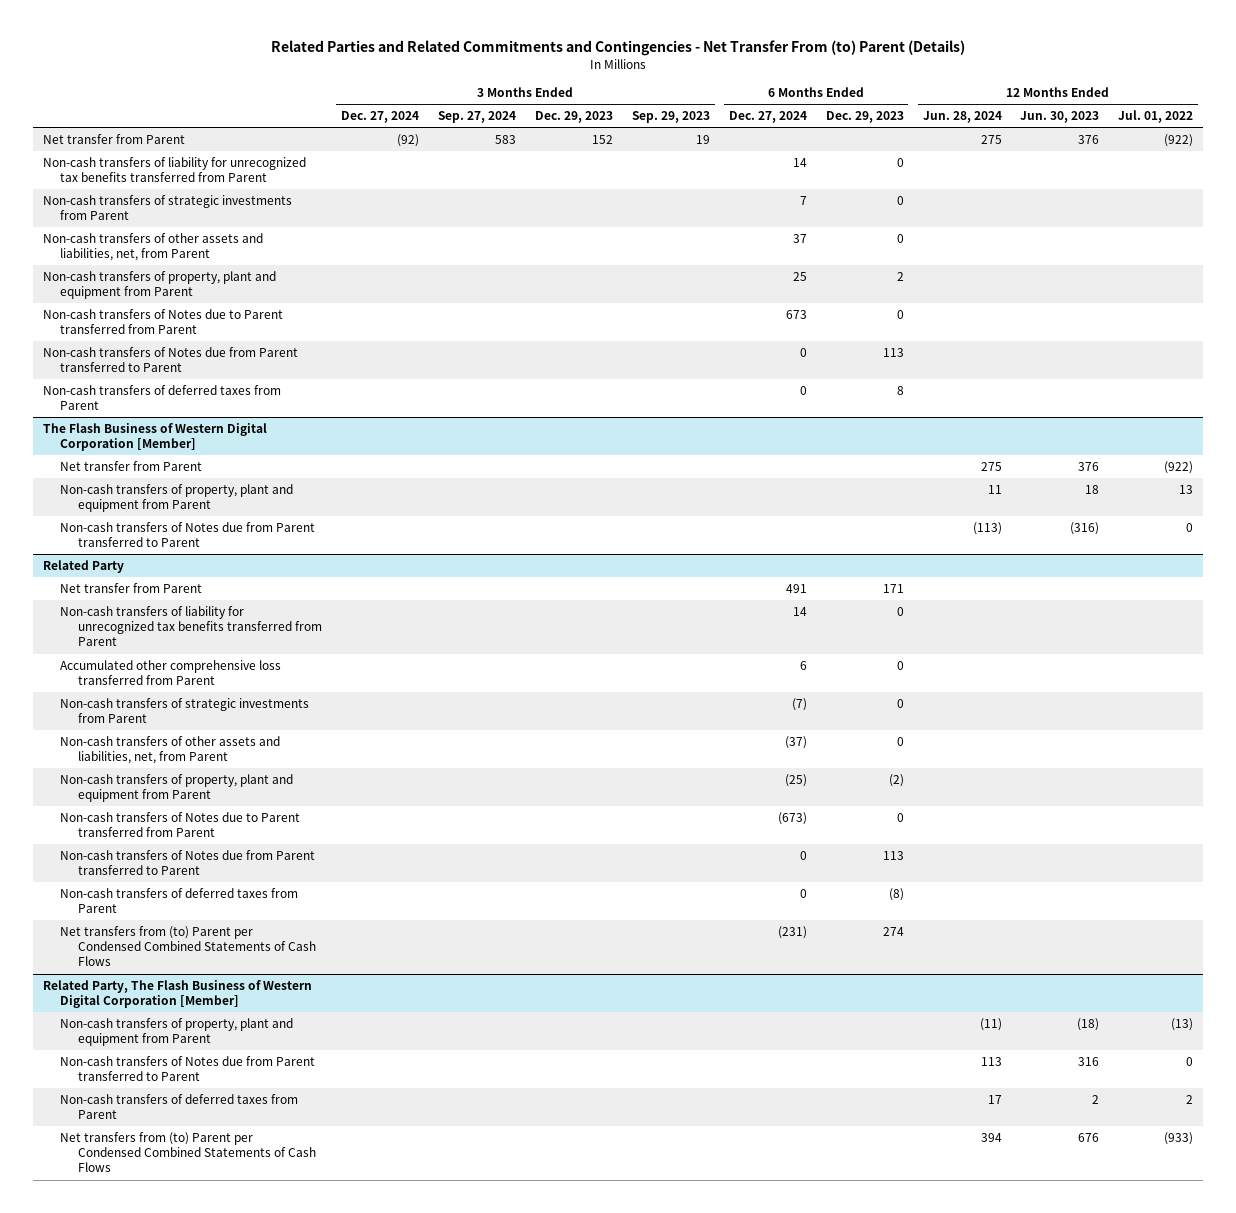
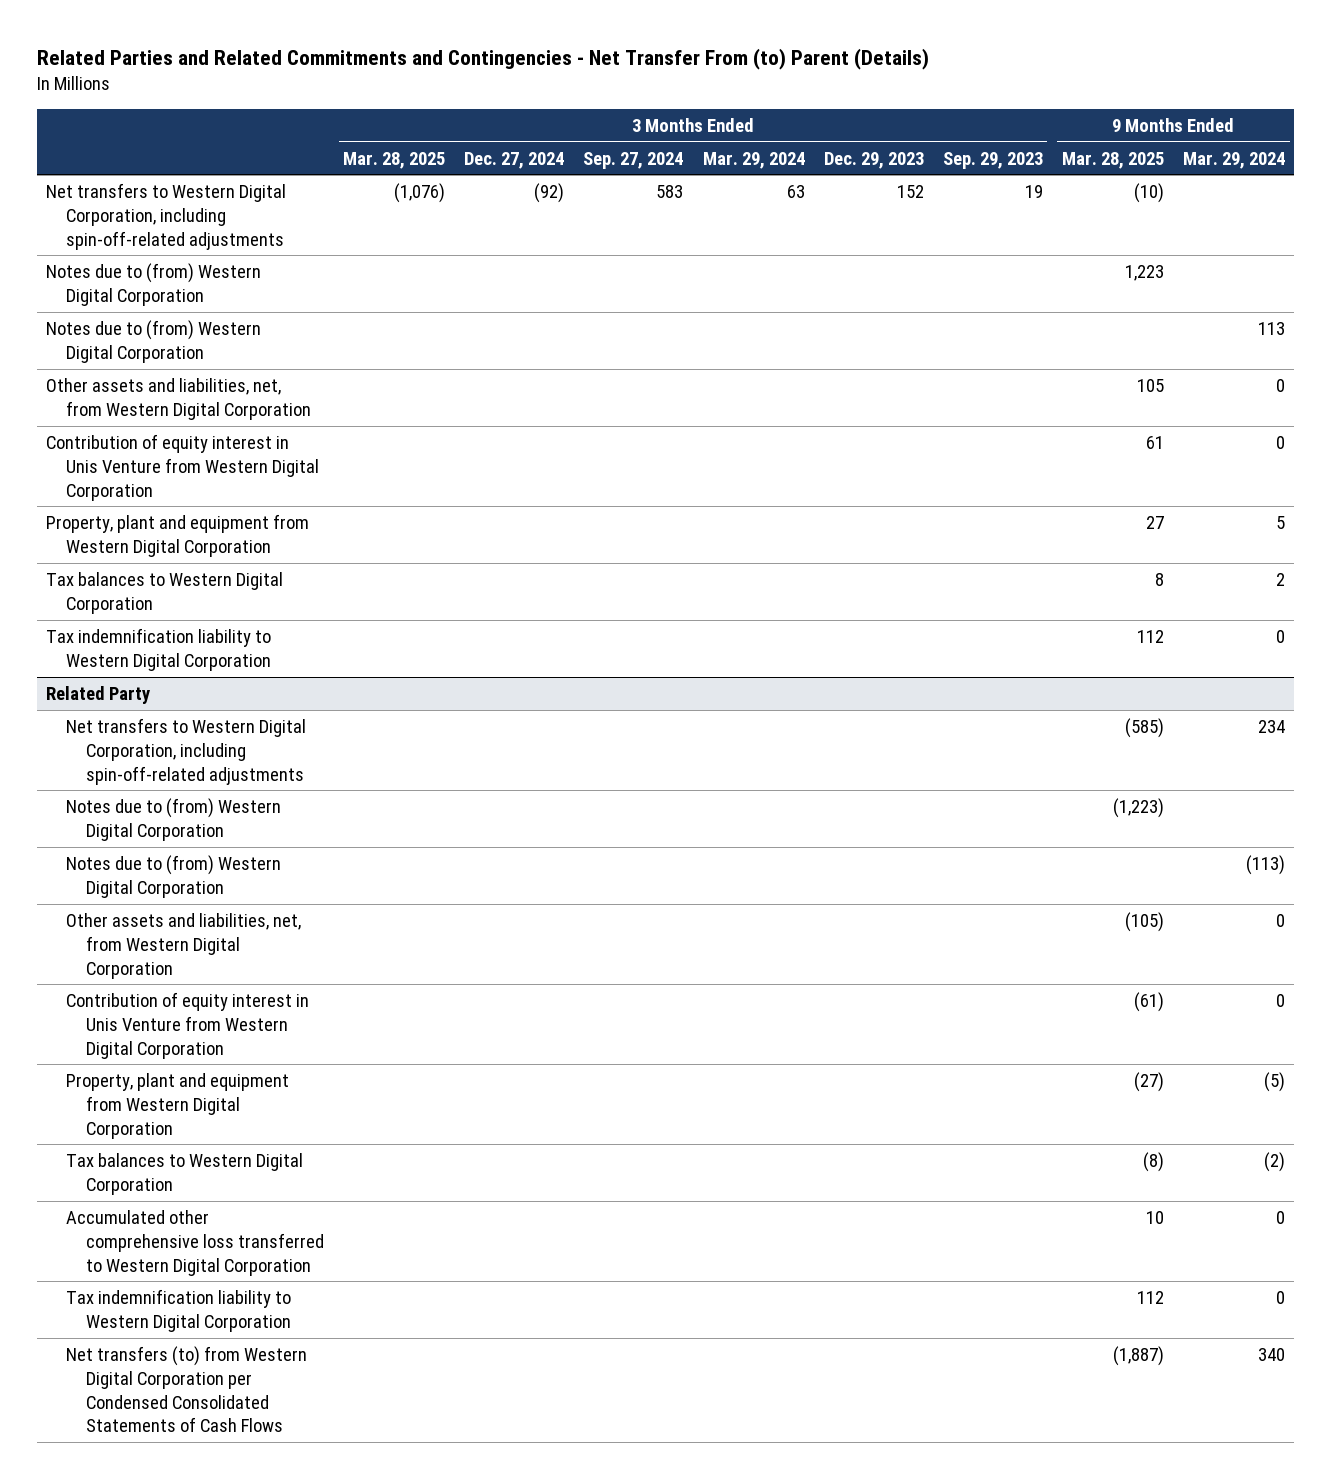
- | 3 Months Ended Dec. 27, 2024 | 3 Months Ended Sep. 27, 2024 | 3 Months Ended Dec. 29, 2023 | 3 Months Ended Sep. 29, 2023 | 6 Months Ended Dec. 27, 2024 | 6 Months Ended Dec. 29, 2023 | 12 Months Ended Jun. 28, 2024 | 12 Months Ended Jun. 30, 2023 | 12 Months Ended Jul. 01, 2022
+ | 3 Months Ended Mar. 28, 2025 | 3 Months Ended Dec. 27, 2024 | 3 Months Ended Sep. 27, 2024 | 3 Months Ended Mar. 29, 2024 | 3 Months Ended Dec. 29, 2023 | 3 Months Ended Sep. 29, 2023 | 9 Months Ended Mar. 28, 2025 | 9 Months Ended Mar. 29, 2024
- Net transfer from Parent | (92) | 583 | 152 | 19 | | | 275 | 376 | (922)
- Non-cash transfers of liability for unrecognized tax benefits transferred from Parent | | | | | 14 | 0 | | |
- Non-cash transfers of strategic investments from Parent | | | | | 7 | 0 | | |
- Non-cash transfers of other assets and liabilities, net, from Parent | | | | | 37 | 0 | | |
- Non-cash transfers of property, plant and equipment from Parent | | | | | 25 | 2 | | |
- Non-cash transfers of Notes due to Parent transferred from Parent | | | | | 673 | 0 | | |
- Non-cash transfers of Notes due from Parent transferred to Parent | | | | | 0 | 113 | | |
- Non-cash transfers of deferred taxes from Parent | | | | | 0 | 8 | | |
- The Flash Business of Western Digital Corporation [Member]
- Net transfer from Parent | | | | | | | 275 | 376 | (922)
- Non-cash transfers of property, plant and equipment from Parent | | | | | | | 11 | 18 | 13
- Non-cash transfers of Notes due from Parent transferred to Parent | | | | | | | (113) | (316) | 0
+ Net transfers to Western Digital Corporation, including spin-off-related adjustments | (1,076) | (92) | 583 | 63 | 152 | 19 | (10) |
+ Notes due to (from) Western Digital Corporation | | | | | | | 1,223 |
+ Notes due to (from) Western Digital Corporation | | | | | | | | 113
+ Other assets and liabilities, net, from Western Digital Corporation | | | | | | | 105 | 0
+ Contribution of equity interest in Unis Venture from Western Digital Corporation | | | | | | | 61 | 0
+ Property, plant and equipment from Western Digital Corporation | | | | | | | 27 | 5
+ Tax balances to Western Digital Corporation | | | | | | | 8 | 2
+ Tax indemnification liability to Western Digital Corporation | | | | | | | 112 | 0
@ Related Party
- Net transfer from Parent | | | | | 491 | 171 | | |
- Non-cash transfers of liability for unrecognized tax benefits transferred from Parent | | | | | 14 | 0 | | |
- Accumulated other comprehensive loss transferred from Parent | | | | | 6 | 0 | | |
- Non-cash transfers of strategic investments from Parent | | | | | (7) | 0 | | |
- Non-cash transfers of other assets and liabilities, net, from Parent | | | | | (37) | 0 | | |
- Non-cash transfers of property, plant and equipment from Parent | | | | | (25) | (2) | | |
- Non-cash transfers of Notes due to Parent transferred from Parent | | | | | (673) | 0 | | |
- Non-cash transfers of Notes due from Parent transferred to Parent | | | | | 0 | 113 | | |
- Non-cash transfers of deferred taxes from Parent | | | | | 0 | (8) | | |
- Net transfers from (to) Parent per Condensed Combined Statements of Cash Flows | | | | | (231) | 274 | | |
- Related Party, The Flash Business of Western Digital Corporation [Member]
- Non-cash transfers of property, plant and equipment from Parent | | | | | | | (11) | (18) | (13)
- Non-cash transfers of Notes due from Parent transferred to Parent | | | | | | | 113 | 316 | 0
- Non-cash transfers of deferred taxes from Parent | | | | | | | 17 | 2 | 2
- Net transfers from (to) Parent per Condensed Combined Statements of Cash Flows | | | | | | | 394 | 676 | (933)
@ Related Party
+ Net transfers to Western Digital Corporation, including spin-off-related adjustments | | | | | | | (585) | 234
+ Notes due to (from) Western Digital Corporation | | | | | | | (1,223) |
+ Notes due to (from) Western Digital Corporation | | | | | | | | (113)
+ Other assets and liabilities, net, from Western Digital Corporation | | | | | | | (105) | 0
+ Contribution of equity interest in Unis Venture from Western Digital Corporation | | | | | | | (61) | 0
+ Property, plant and equipment from Western Digital Corporation | | | | | | | (27) | (5)
+ Tax balances to Western Digital Corporation | | | | | | | (8) | (2)
+ Accumulated other comprehensive loss transferred to Western Digital Corporation | | | | | | | 10 | 0
+ Tax indemnification liability to Western Digital Corporation | | | | | | | 112 | 0
+ Net transfers (to) from Western Digital Corporation per Condensed Consolidated Statements of Cash Flows | | | | | | | (1,887) | 340

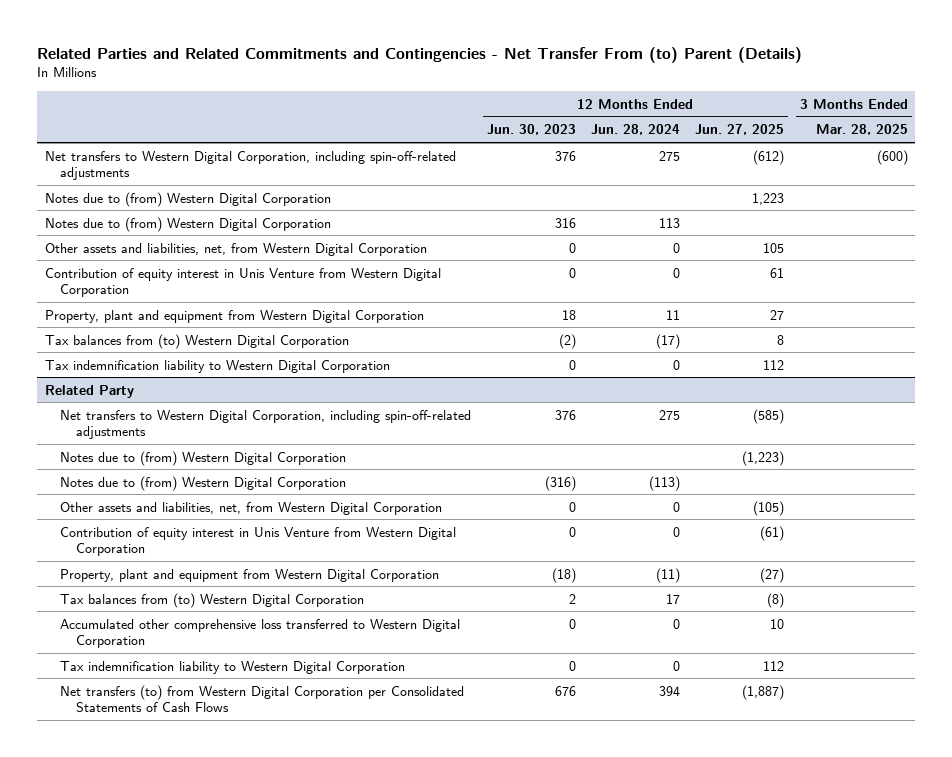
- | 3 Months Ended Mar. 28, 2025 | 3 Months Ended Dec. 27, 2024 | 3 Months Ended Sep. 27, 2024 | 3 Months Ended Mar. 29, 2024 | 3 Months Ended Dec. 29, 2023 | 3 Months Ended Sep. 29, 2023 | 9 Months Ended Mar. 28, 2025 | 9 Months Ended Mar. 29, 2024
+ | 12 Months Ended Jun. 30, 2023 | 12 Months Ended Jun. 28, 2024 | 12 Months Ended Jun. 27, 2025 | 3 Months Ended Mar. 28, 2025
- Net transfers to Western Digital Corporation, including spin-off-related adjustments | (1,076) | (92) | 583 | 63 | 152 | 19 | (10) |
+ Net transfers to Western Digital Corporation, including spin-off-related adjustments | 376 | 275 | (612) | (600)
- Tax balances to Western Digital Corporation | | | | | | | 8 | 2
+ Tax balances from (to) Western Digital Corporation | (2) | (17) | 8 |
@ Related Party
- Tax balances to Western Digital Corporation | | | | | | | (8) | (2)
+ Tax balances from (to) Western Digital Corporation | 2 | 17 | (8) |
- Net transfers (to) from Western Digital Corporation per Condensed Consolidated Statements of Cash Flows | | | | | | | (1,887) | 340
+ Net transfers (to) from Western Digital Corporation per Consolidated Statements of Cash Flows | 676 | 394 | (1,887) |

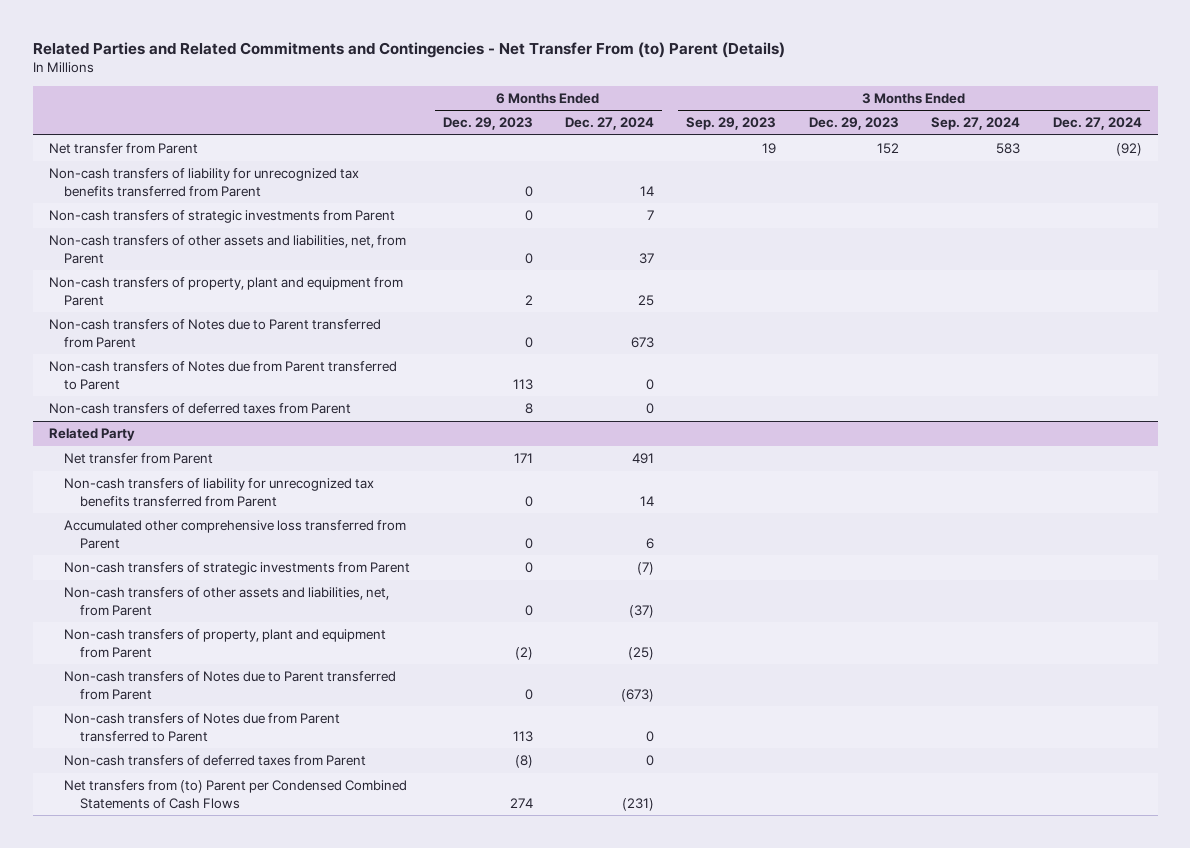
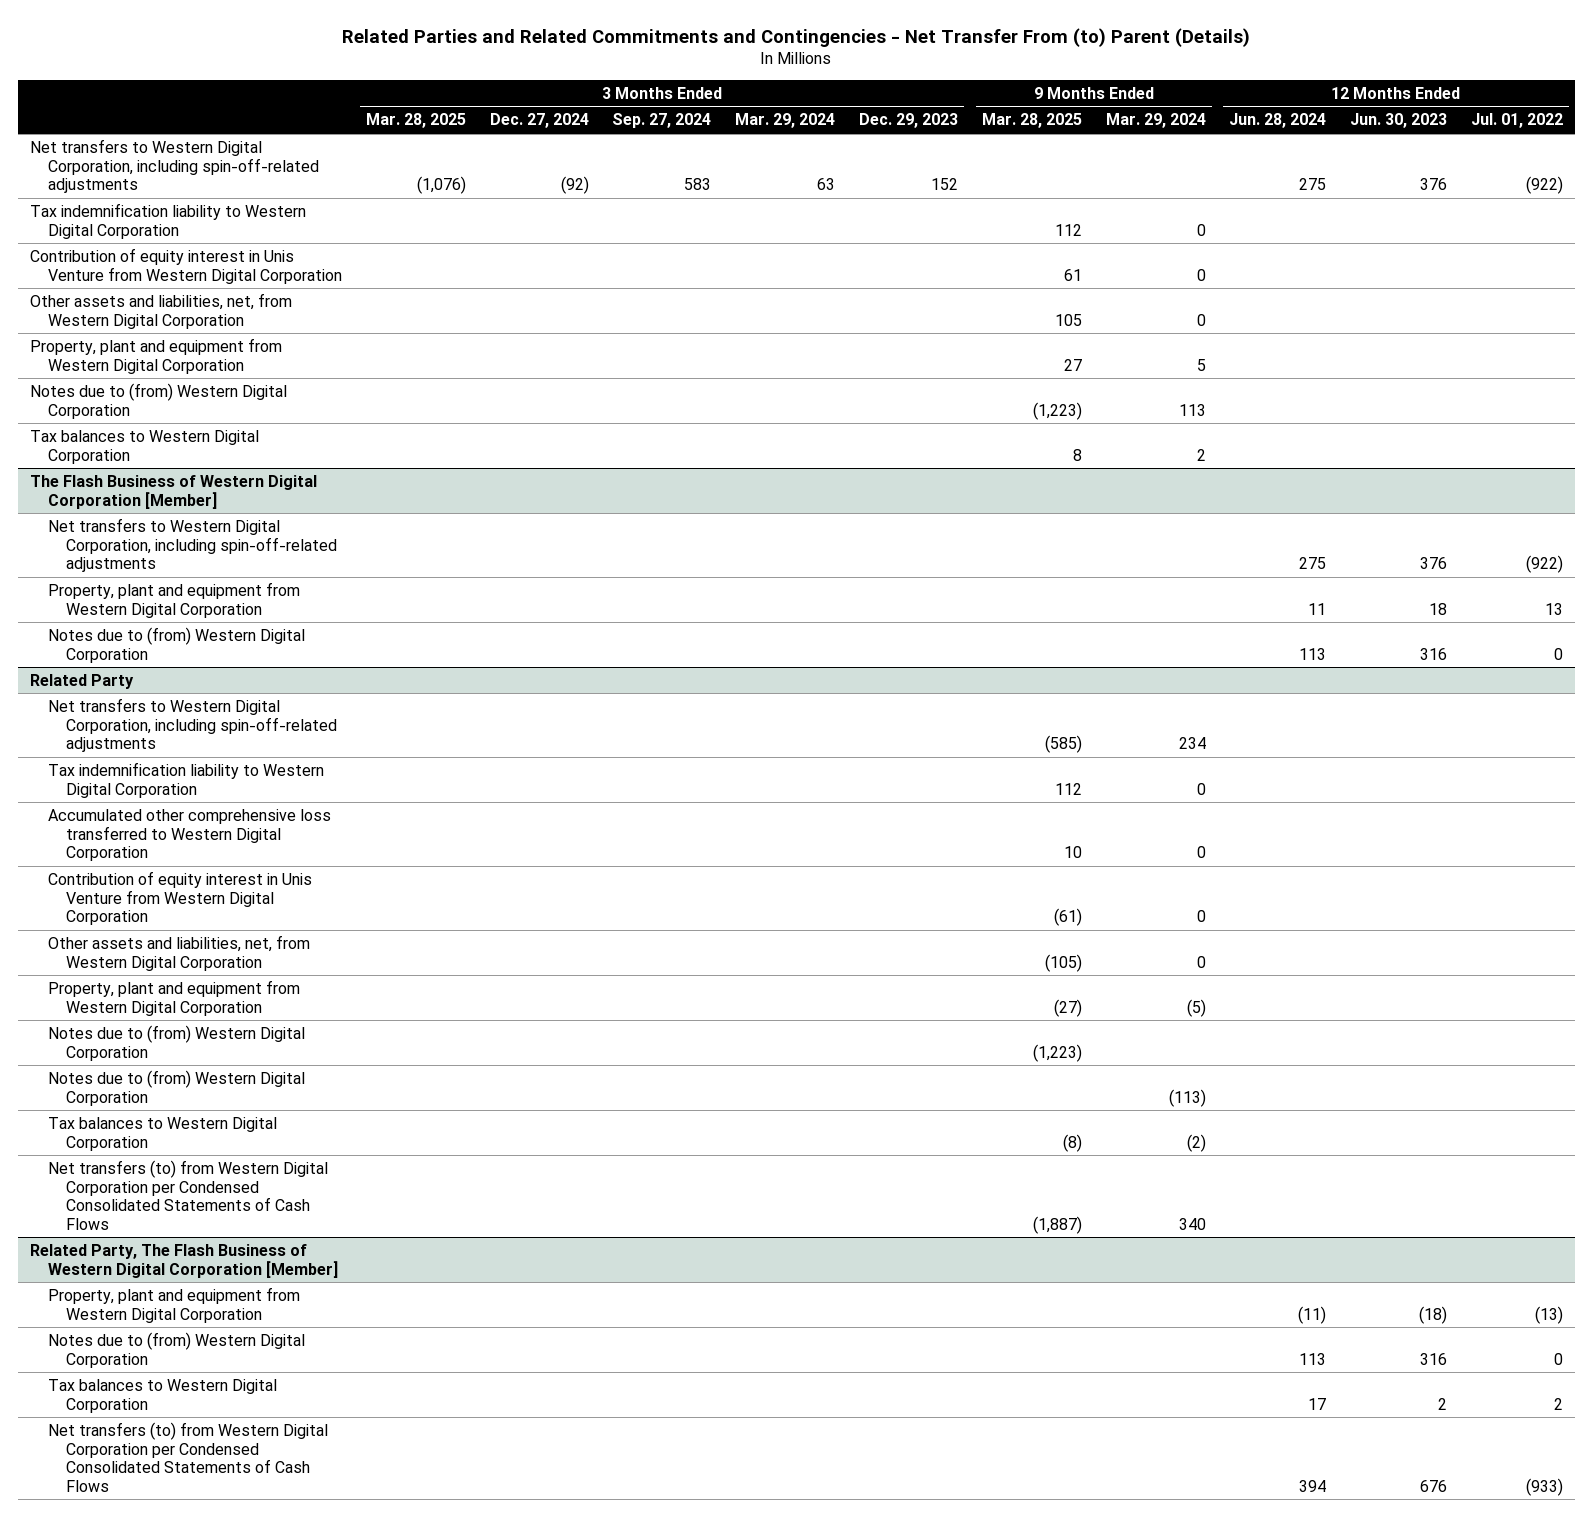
- | 6 Months Ended Dec. 29, 2023 | 6 Months Ended Dec. 27, 2024 | 3 Months Ended Sep. 29, 2023 | 3 Months Ended Dec. 29, 2023 | 3 Months Ended Sep. 27, 2024 | 3 Months Ended Dec. 27, 2024
+ | 3 Months Ended Mar. 28, 2025 | 3 Months Ended Dec. 27, 2024 | 3 Months Ended Sep. 27, 2024 | 3 Months Ended Mar. 29, 2024 | 3 Months Ended Dec. 29, 2023 | 9 Months Ended Mar. 28, 2025 | 9 Months Ended Mar. 29, 2024 | 12 Months Ended Jun. 28, 2024 | 12 Months Ended Jun. 30, 2023 | 12 Months Ended Jul. 01, 2022
- Net transfer from Parent | | | 19 | 152 | 583 | (92)
- Non-cash transfers of liability for unrecognized tax benefits transferred from Parent | 0 | 14 | | | |
- Non-cash transfers of strategic investments from Parent | 0 | 7 | | | |
- Non-cash transfers of other assets and liabilities, net, from Parent | 0 | 37 | | | |
- Non-cash transfers of property, plant and equipment from Parent | 2 | 25 | | | |
- Non-cash transfers of Notes due to Parent transferred from Parent | 0 | 673 | | | |
- Non-cash transfers of Notes due from Parent transferred to Parent | 113 | 0 | | | |
- Non-cash transfers of deferred taxes from Parent | 8 | 0 | | | |
+ Net transfers to Western Digital Corporation, including spin-off-related adjustments | (1,076) | (92) | 583 | 63 | 152 | | | 275 | 376 | (922)
+ Tax indemnification liability to Western Digital Corporation | | | | | | 112 | 0 | | |
+ Contribution of equity interest in Unis Venture from Western Digital Corporation | | | | | | 61 | 0 | | |
+ Other assets and liabilities, net, from Western Digital Corporation | | | | | | 105 | 0 | | |
+ Property, plant and equipment from Western Digital Corporation | | | | | | 27 | 5 | | |
+ Notes due to (from) Western Digital Corporation | | | | | | (1,223) | 113 | | |
+ Tax balances to Western Digital Corporation | | | | | | 8 | 2 | | |
+ The Flash Business of Western Digital Corporation [Member]
+ Net transfers to Western Digital Corporation, including spin-off-related adjustments | | | | | | | | 275 | 376 | (922)
+ Property, plant and equipment from Western Digital Corporation | | | | | | | | 11 | 18 | 13
+ Notes due to (from) Western Digital Corporation | | | | | | | | 113 | 316 | 0
@ Related Party
- Net transfer from Parent | 171 | 491 | | | |
- Non-cash transfers of liability for unrecognized tax benefits transferred from Parent | 0 | 14 | | | |
- Accumulated other comprehensive loss transferred from Parent | 0 | 6 | | | |
- Non-cash transfers of strategic investments from Parent | 0 | (7) | | | |
- Non-cash transfers of other assets and liabilities, net, from Parent | 0 | (37) | | | |
- Non-cash transfers of property, plant and equipment from Parent | (2) | (25) | | | |
- Non-cash transfers of Notes due to Parent transferred from Parent | 0 | (673) | | | |
- Non-cash transfers of Notes due from Parent transferred to Parent | 113 | 0 | | | |
- Non-cash transfers of deferred taxes from Parent | (8) | 0 | | | |
- Net transfers from (to) Parent per Condensed Combined Statements of Cash Flows | 274 | (231) | | | |
+ Net transfers to Western Digital Corporation, including spin-off-related adjustments | | | | | | (585) | 234 | | |
+ Tax indemnification liability to Western Digital Corporation | | | | | | 112 | 0 | | |
+ Accumulated other comprehensive loss transferred to Western Digital Corporation | | | | | | 10 | 0 | | |
+ Contribution of equity interest in Unis Venture from Western Digital Corporation | | | | | | (61) | 0 | | |
+ Other assets and liabilities, net, from Western Digital Corporation | | | | | | (105) | 0 | | |
+ Property, plant and equipment from Western Digital Corporation | | | | | | (27) | (5) | | |
+ Notes due to (from) Western Digital Corporation | | | | | | (1,223) | | | |
+ Notes due to (from) Western Digital Corporation | | | | | | | (113) | | |
+ Tax balances to Western Digital Corporation | | | | | | (8) | (2) | | |
+ Net transfers (to) from Western Digital Corporation per Condensed Consolidated Statements of Cash Flows | | | | | | (1,887) | 340 | | |
+ Related Party, The Flash Business of Western Digital Corporation [Member]
+ Property, plant and equipment from Western Digital Corporation | | | | | | | | (11) | (18) | (13)
+ Notes due to (from) Western Digital Corporation | | | | | | | | 113 | 316 | 0
+ Tax balances to Western Digital Corporation | | | | | | | | 17 | 2 | 2
+ Net transfers (to) from Western Digital Corporation per Condensed Consolidated Statements of Cash Flows | | | | | | | | 394 | 676 | (933)

